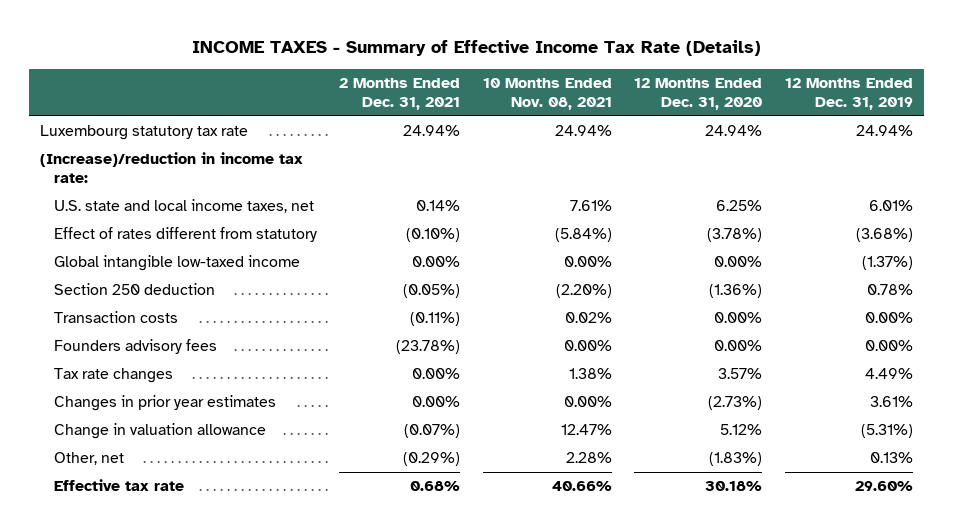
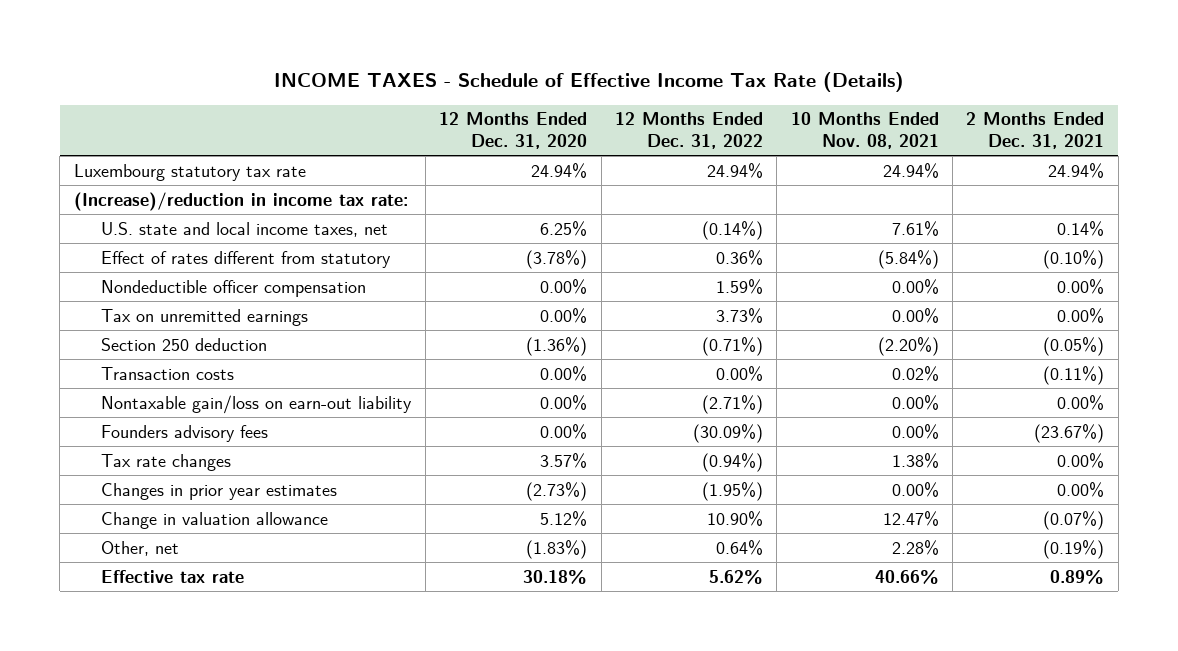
- INCOME TAXES - Summary of Effective Income Tax Rate (Details)
+ INCOME TAXES - Schedule of Effective Income Tax Rate (Details)
- | 2 Months Ended Dec. 31, 2021 | 10 Months Ended Nov. 08, 2021 | 12 Months Ended Dec. 31, 2020 | 12 Months Ended Dec. 31, 2019
+ | 12 Months Ended Dec. 31, 2020 | 12 Months Ended Dec. 31, 2022 | 10 Months Ended Nov. 08, 2021 | 2 Months Ended Dec. 31, 2021
- Global intangible low-taxed income | 0.00% | 0.00% | 0.00% | (1.37%)
+ Nondeductible officer compensation | 0.00% | 1.59% | 0.00% | 0.00%
+ Tax on unremitted earnings | 0.00% | 3.73% | 0.00% | 0.00%
- Founders advisory fees | (23.78%) | 0.00% | 0.00% | 0.00%
+ Nontaxable gain/loss on earn-out liability | 0.00% | (2.71%) | 0.00% | 0.00%
+ Founders advisory fees | 0.00% | (30.09%) | 0.00% | (23.67%)
- Other, net | (0.29%) | 2.28% | (1.83%) | 0.13%
- Effective tax rate | 0.68% | 40.66% | 30.18% | 29.60%
+ Other, net | (1.83%) | 0.64% | 2.28% | (0.19%)
+ Effective tax rate | 30.18% | 5.62% | 40.66% | 0.89%

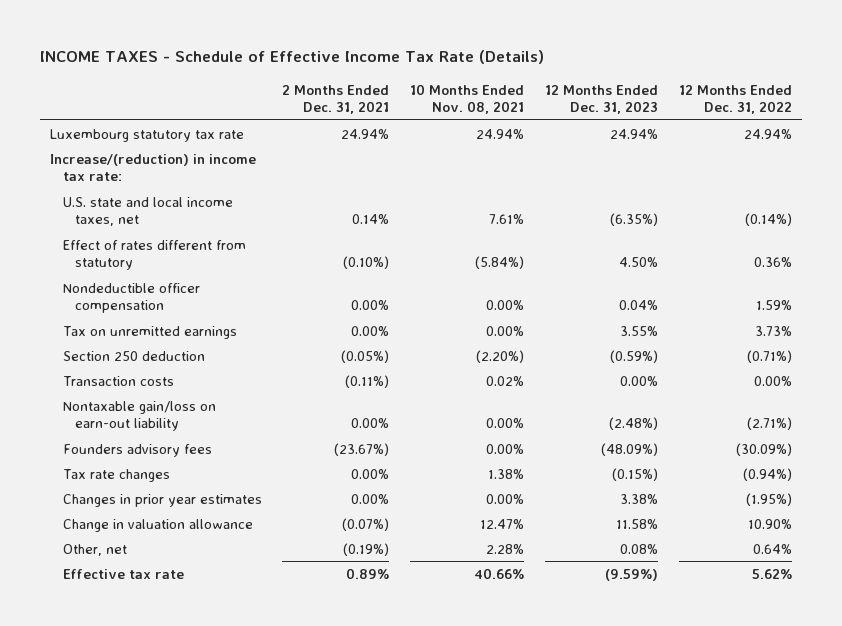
- | 12 Months Ended Dec. 31, 2020 | 12 Months Ended Dec. 31, 2022 | 10 Months Ended Nov. 08, 2021 | 2 Months Ended Dec. 31, 2021
+ | 2 Months Ended Dec. 31, 2021 | 10 Months Ended Nov. 08, 2021 | 12 Months Ended Dec. 31, 2023 | 12 Months Ended Dec. 31, 2022
- (Increase)/reduction in income tax rate:
+ Increase/(reduction) in income tax rate:

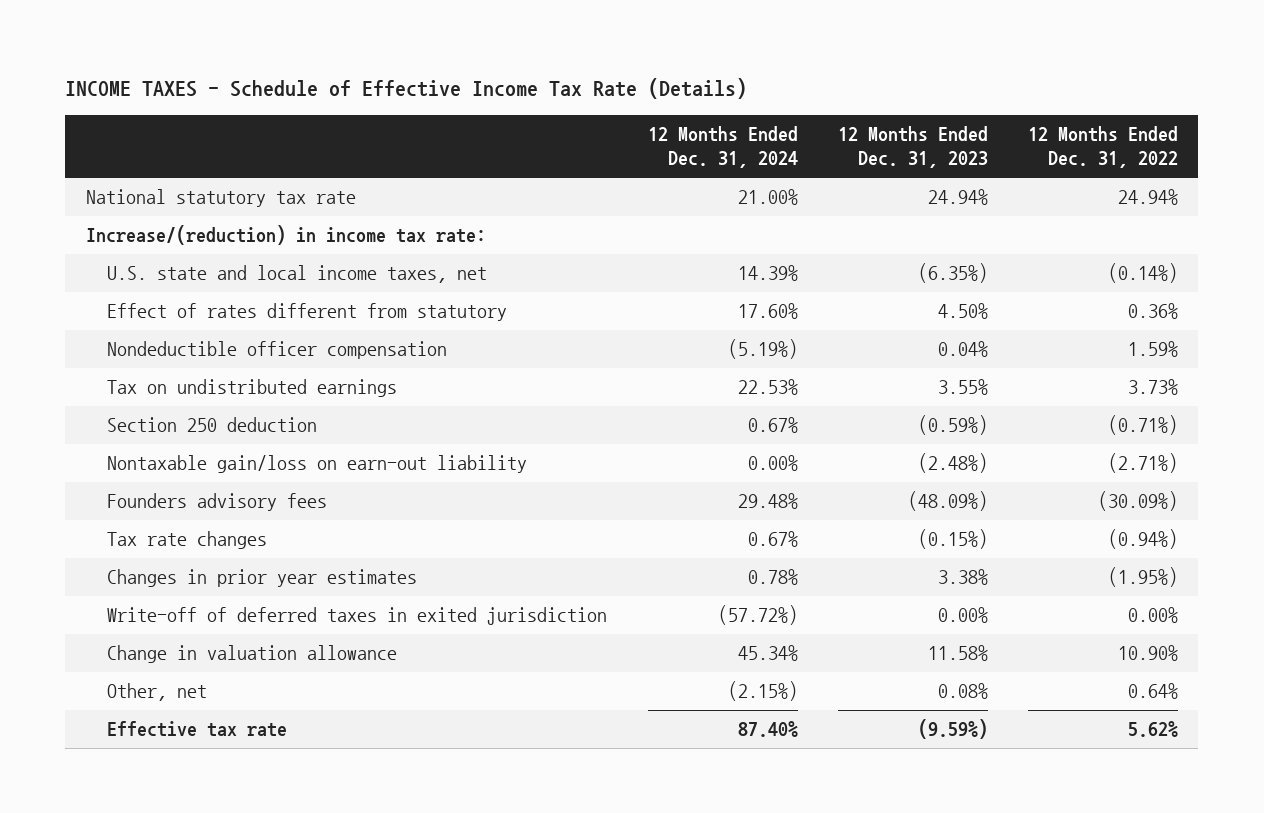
- | 2 Months Ended Dec. 31, 2021 | 10 Months Ended Nov. 08, 2021 | 12 Months Ended Dec. 31, 2023 | 12 Months Ended Dec. 31, 2022
+ | 12 Months Ended Dec. 31, 2024 | 12 Months Ended Dec. 31, 2023 | 12 Months Ended Dec. 31, 2022
- Luxembourg statutory tax rate | 24.94% | 24.94% | 24.94% | 24.94%
+ National statutory tax rate | 21.00% | 24.94% | 24.94%
- Tax on unremitted earnings | 0.00% | 0.00% | 3.55% | 3.73%
+ Tax on undistributed earnings | 22.53% | 3.55% | 3.73%
- Transaction costs | (0.11%) | 0.02% | 0.00% | 0.00%
+ Write-off of deferred taxes in exited jurisdiction | (57.72%) | 0.00% | 0.00%

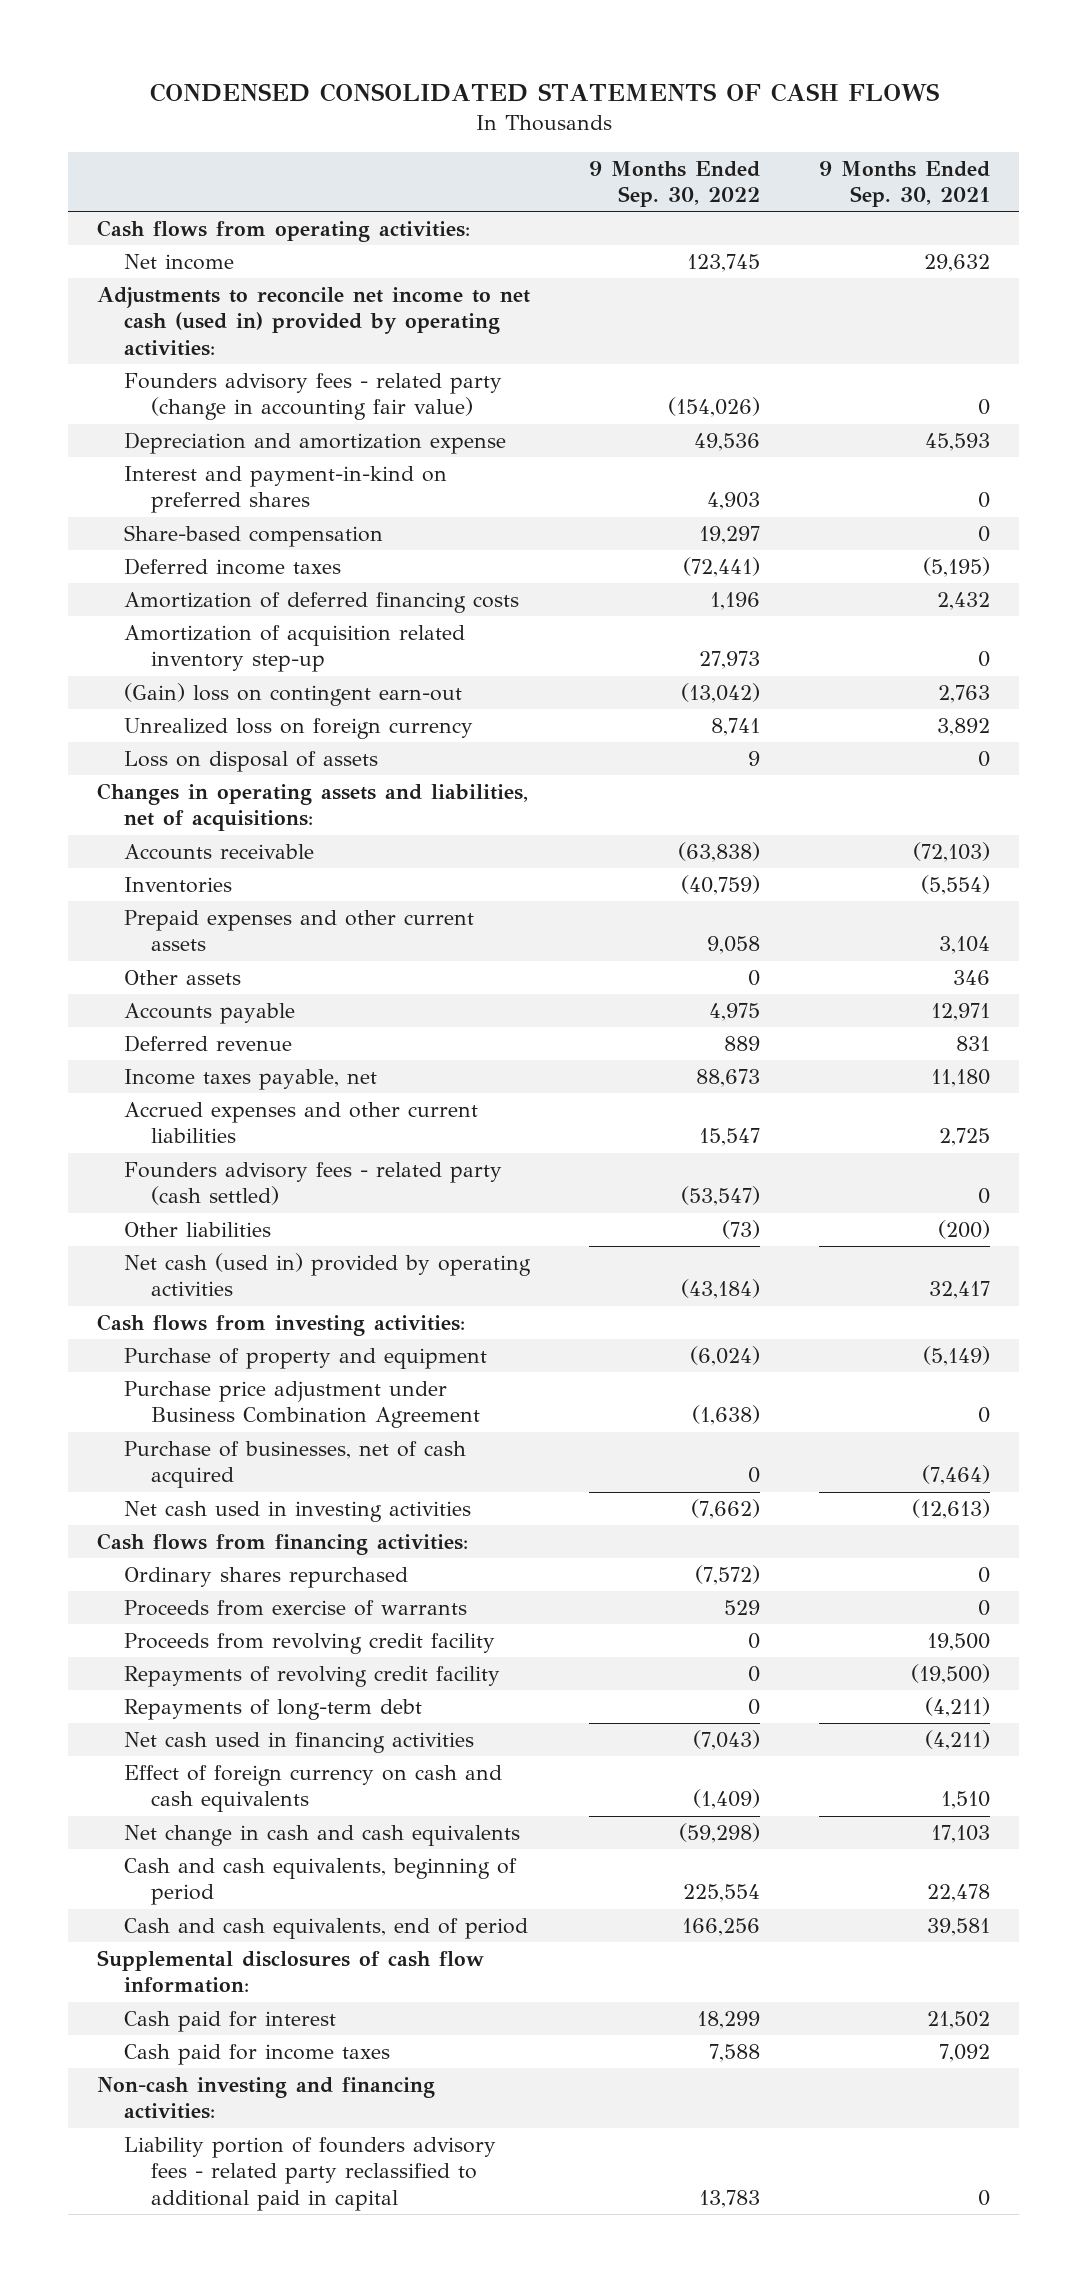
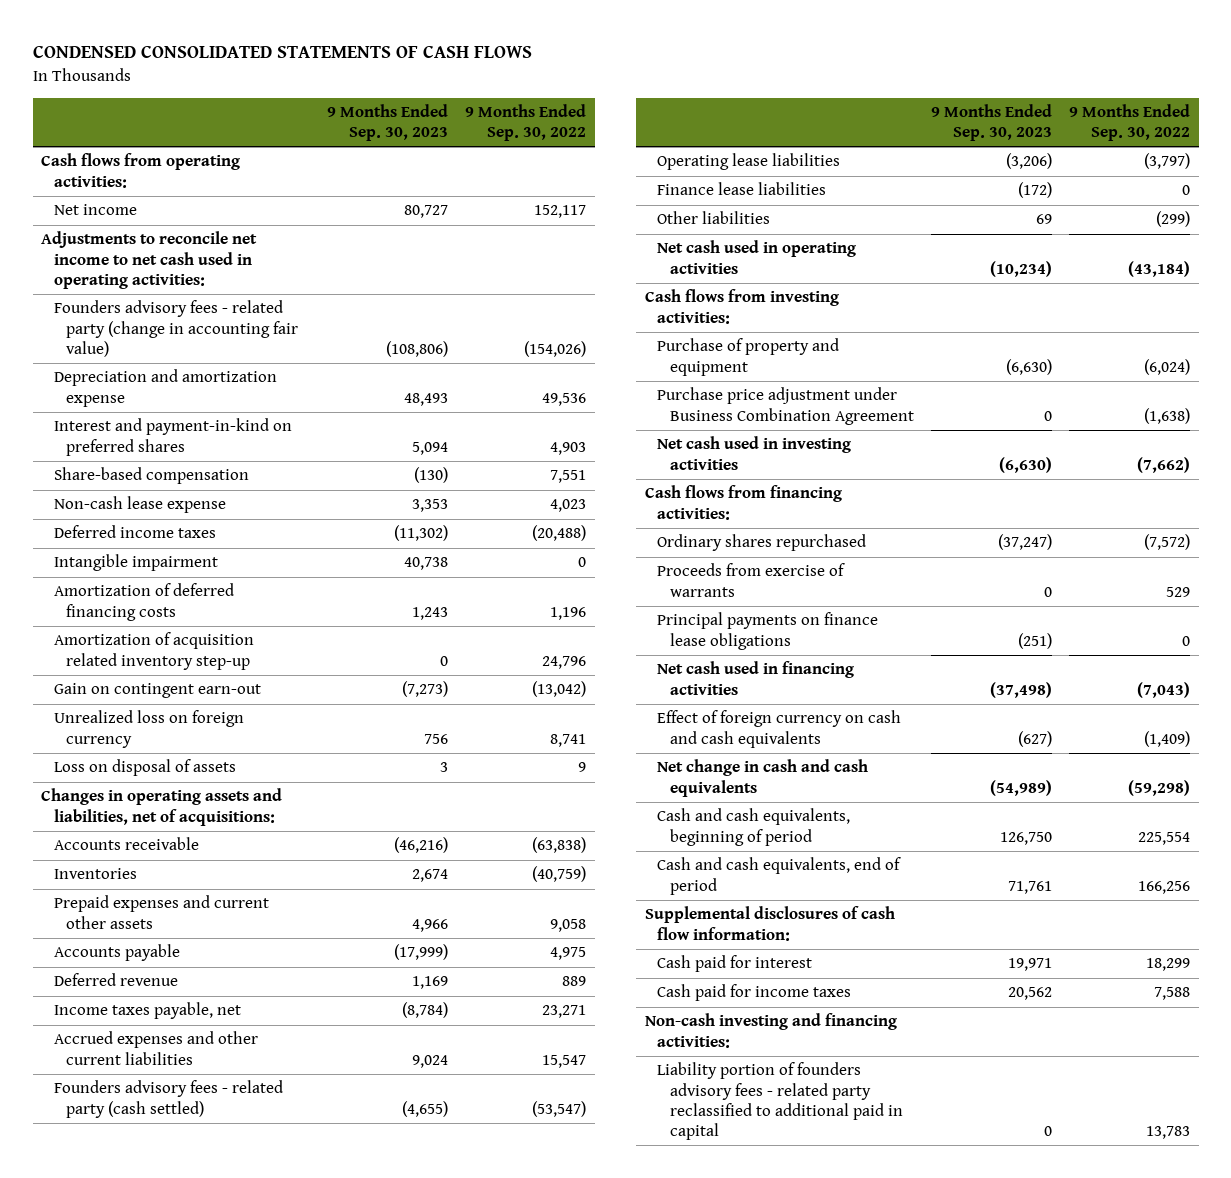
- | 9 Months Ended Sep. 30, 2022 | 9 Months Ended Sep. 30, 2021
+ | 9 Months Ended Sep. 30, 2023 | 9 Months Ended Sep. 30, 2022
- Net income | 123,745 | 29,632
- Adjustments to reconcile net income to net cash (used in) provided by operating activities:
+ Net income | 80,727 | 152,117
+ Adjustments to reconcile net income to net cash used in operating activities:
- Share-based compensation | 19,297 | 0
- Deferred income taxes | (72,441) | (5,195)
+ Share-based compensation | (130) | 7,551
+ Non-cash lease expense | 3,353 | 4,023
+ Deferred income taxes | (11,302) | (20,488)
+ Intangible impairment | 40,738 | 0
- Amortization of acquisition related inventory step-up | 27,973 | 0
- (Gain) loss on contingent earn-out | (13,042) | 2,763
+ Amortization of acquisition related inventory step-up | 0 | 24,796
+ Gain on contingent earn-out | (7,273) | (13,042)
- Prepaid expenses and other current assets | 9,058 | 3,104
- Other assets | 0 | 346
+ Prepaid expenses and current other assets | 4,966 | 9,058
- Income taxes payable, net | 88,673 | 11,180
+ Income taxes payable, net | (8,784) | 23,271
- Other liabilities | (73) | (200)
- Net cash (used in) provided by operating activities | (43,184) | 32,417
+ Operating lease liabilities | (3,206) | (3,797)
+ Finance lease liabilities | (172) | 0
+ Other liabilities | 69 | (299)
+ Net cash used in operating activities | (10,234) | (43,184)
- Purchase of businesses, net of cash acquired | 0 | (7,464)
- Proceeds from revolving credit facility | 0 | 19,500
- Repayments of revolving credit facility | 0 | (19,500)
- Repayments of long-term debt | 0 | (4,211)
+ Principal payments on finance lease obligations | (251) | 0

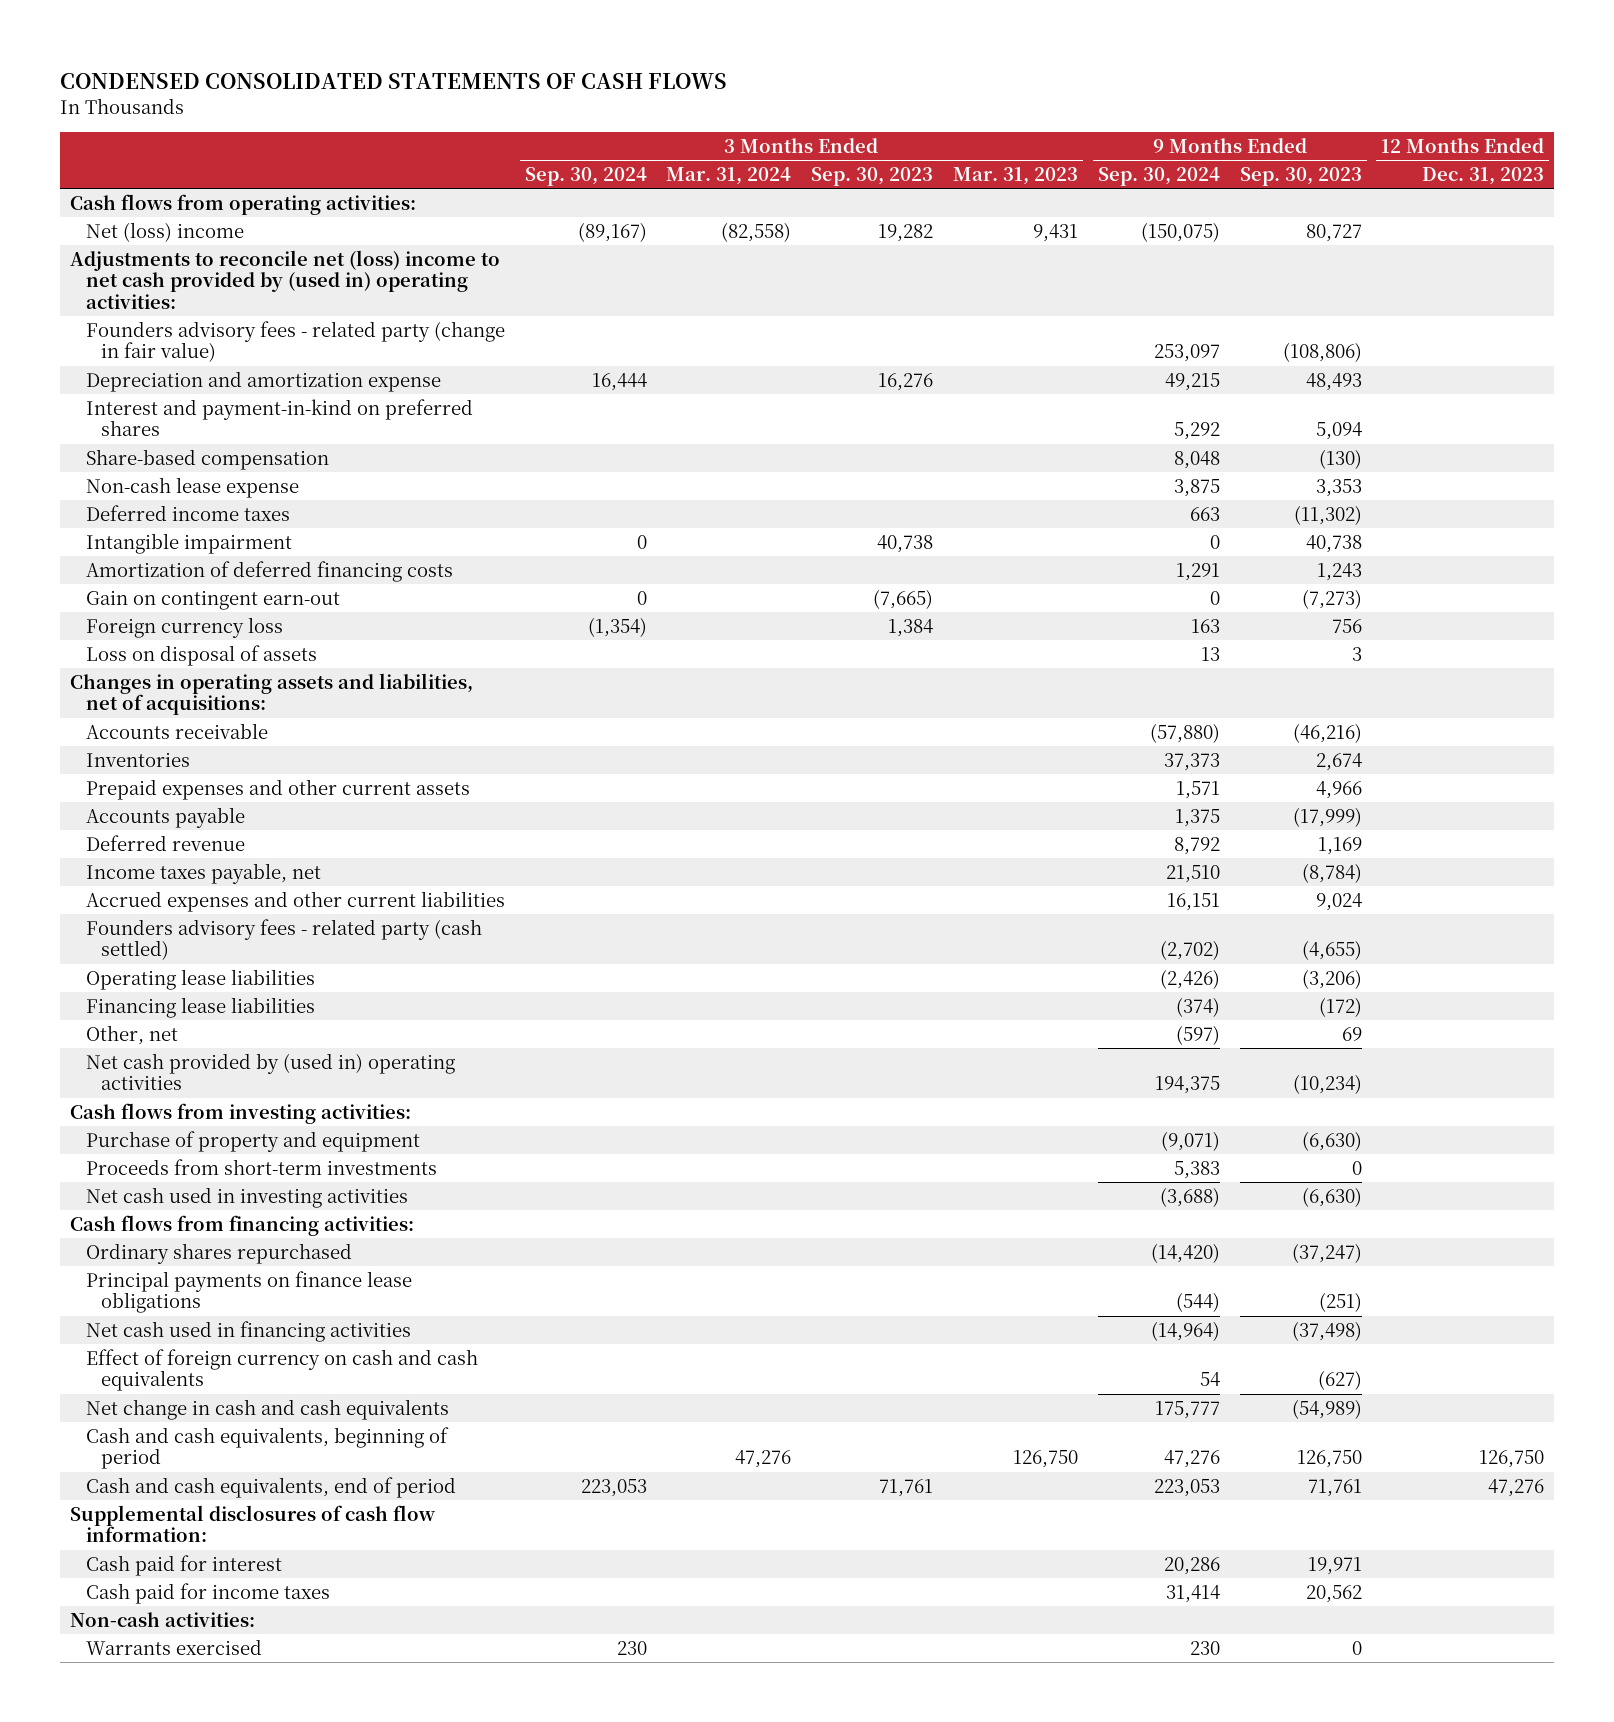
- | 9 Months Ended Sep. 30, 2023 | 9 Months Ended Sep. 30, 2022
+ | 3 Months Ended Sep. 30, 2024 | 3 Months Ended Mar. 31, 2024 | 3 Months Ended Sep. 30, 2023 | 3 Months Ended Mar. 31, 2023 | 9 Months Ended Sep. 30, 2024 | 9 Months Ended Sep. 30, 2023 | 12 Months Ended Dec. 31, 2023
- Net income | 80,727 | 152,117
- Adjustments to reconcile net income to net cash used in operating activities:
- Founders advisory fees - related party (change in accounting fair value) | (108,806) | (154,026)
+ Net (loss) income | (89,167) | (82,558) | 19,282 | 9,431 | (150,075) | 80,727 |
+ Adjustments to reconcile net (loss) income to net cash provided by (used in) operating activities:
+ Founders advisory fees - related party (change in fair value) | | | | | 253,097 | (108,806) |
- Amortization of acquisition related inventory step-up | 0 | 24,796
- Unrealized loss on foreign currency | 756 | 8,741
+ Foreign currency loss | (1,354) | | 1,384 | | 163 | 756 |
- Prepaid expenses and current other assets | 4,966 | 9,058
+ Prepaid expenses and other current assets | | | | | 1,571 | 4,966 |
- Finance lease liabilities | (172) | 0
- Other liabilities | 69 | (299)
- Net cash used in operating activities | (10,234) | (43,184)
+ Financing lease liabilities | | | | | (374) | (172) |
+ Other, net | | | | | (597) | 69 |
+ Net cash provided by (used in) operating activities | | | | | 194,375 | (10,234) |
- Purchase price adjustment under Business Combination Agreement | 0 | (1,638)
+ Proceeds from short-term investments | | | | | 5,383 | 0 |
- Proceeds from exercise of warrants | 0 | 529
- Non-cash investing and financing activities:
- Liability portion of founders advisory fees - related party reclassified to additional paid in capital | 0 | 13,783
+ Non-cash activities:
+ Warrants exercised | 230 | | | | 230 | 0 |

